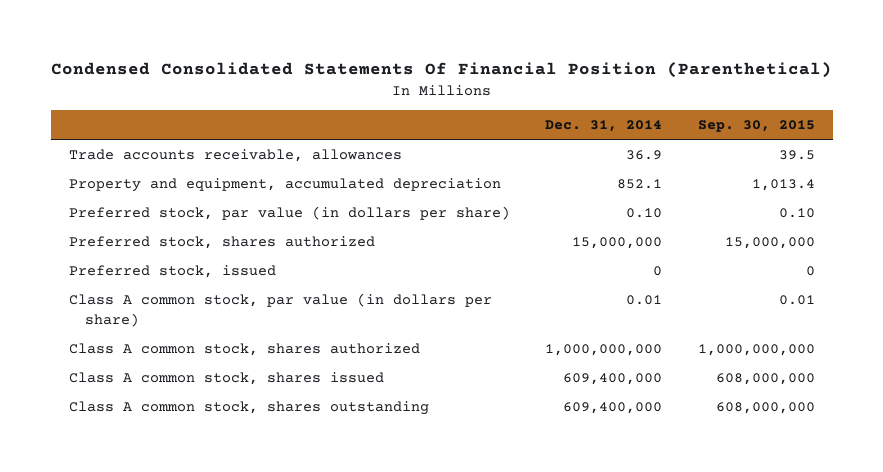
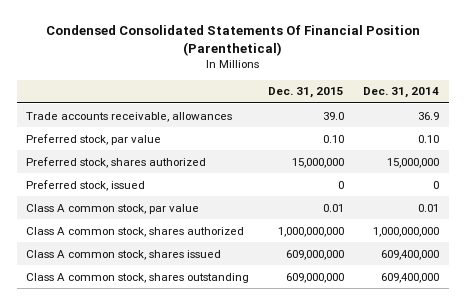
- | Dec. 31, 2014 | Sep. 30, 2015
+ | Dec. 31, 2015 | Dec. 31, 2014
- Property and equipment, accumulated depreciation | 852.1 | 1,013.4
- Preferred stock, par value (in dollars per share) | 0.10 | 0.10
+ Preferred stock, par value | 0.10 | 0.10
- Class A common stock, par value (in dollars per share) | 0.01 | 0.01
+ Class A common stock, par value | 0.01 | 0.01

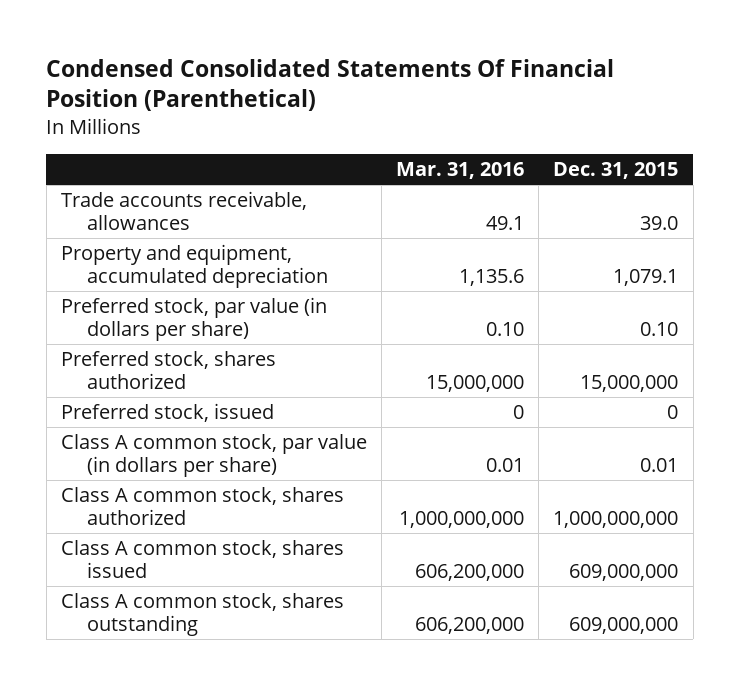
- | Dec. 31, 2015 | Dec. 31, 2014
+ | Mar. 31, 2016 | Dec. 31, 2015
- Preferred stock, par value | 0.10 | 0.10
+ Property and equipment, accumulated depreciation | 1,135.6 | 1,079.1
+ Preferred stock, par value (in dollars per share) | 0.10 | 0.10
- Class A common stock, par value | 0.01 | 0.01
+ Class A common stock, par value (in dollars per share) | 0.01 | 0.01

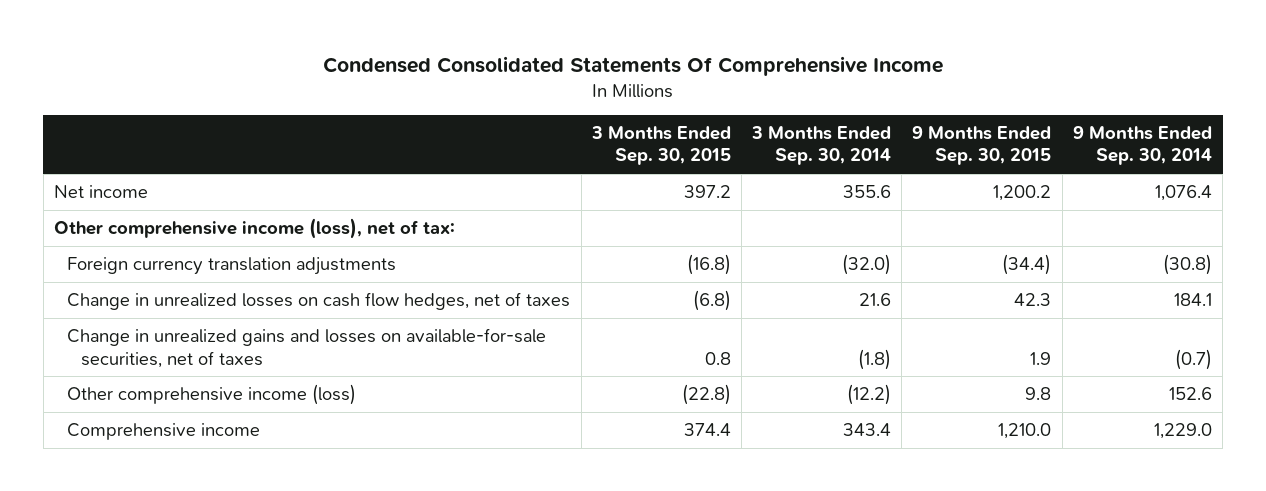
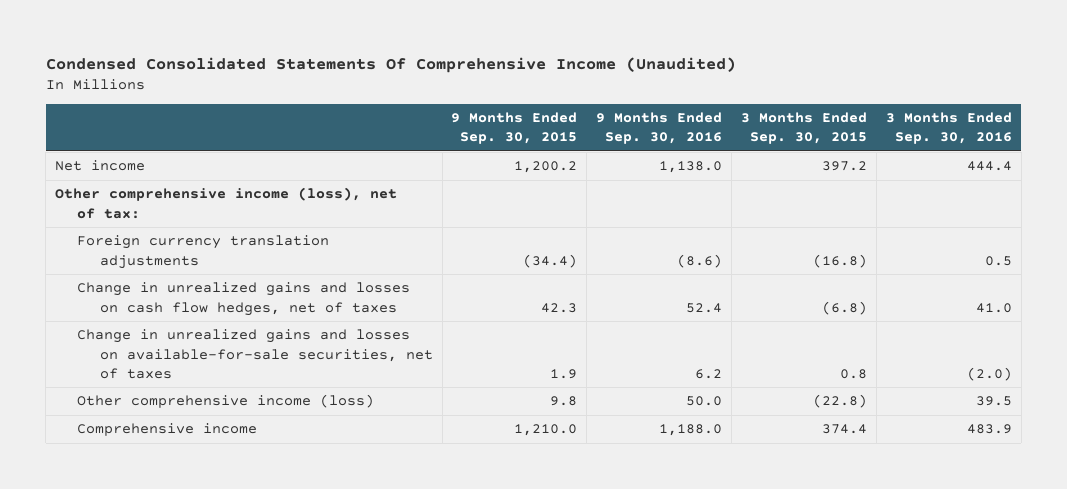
- Condensed Consolidated Statements Of Comprehensive Income
+ Condensed Consolidated Statements Of Comprehensive Income (Unaudited)
- | 3 Months Ended Sep. 30, 2015 | 3 Months Ended Sep. 30, 2014 | 9 Months Ended Sep. 30, 2015 | 9 Months Ended Sep. 30, 2014
+ | 9 Months Ended Sep. 30, 2015 | 9 Months Ended Sep. 30, 2016 | 3 Months Ended Sep. 30, 2015 | 3 Months Ended Sep. 30, 2016
- Change in unrealized losses on cash flow hedges, net of taxes | (6.8) | 21.6 | 42.3 | 184.1
+ Change in unrealized gains and losses on cash flow hedges, net of taxes | 42.3 | 52.4 | (6.8) | 41.0

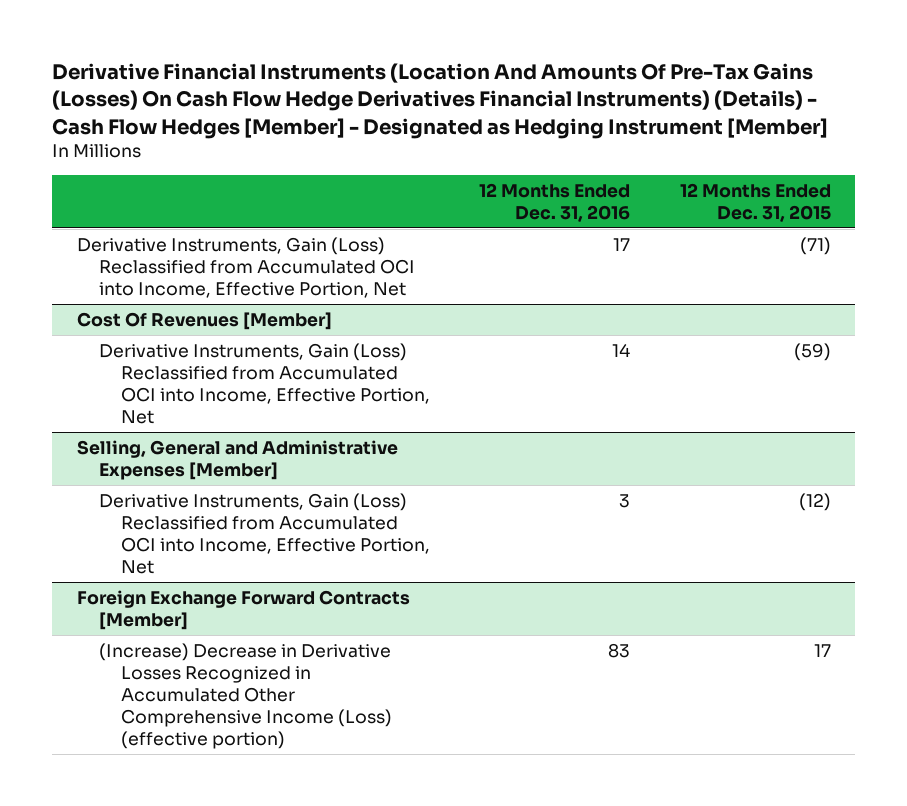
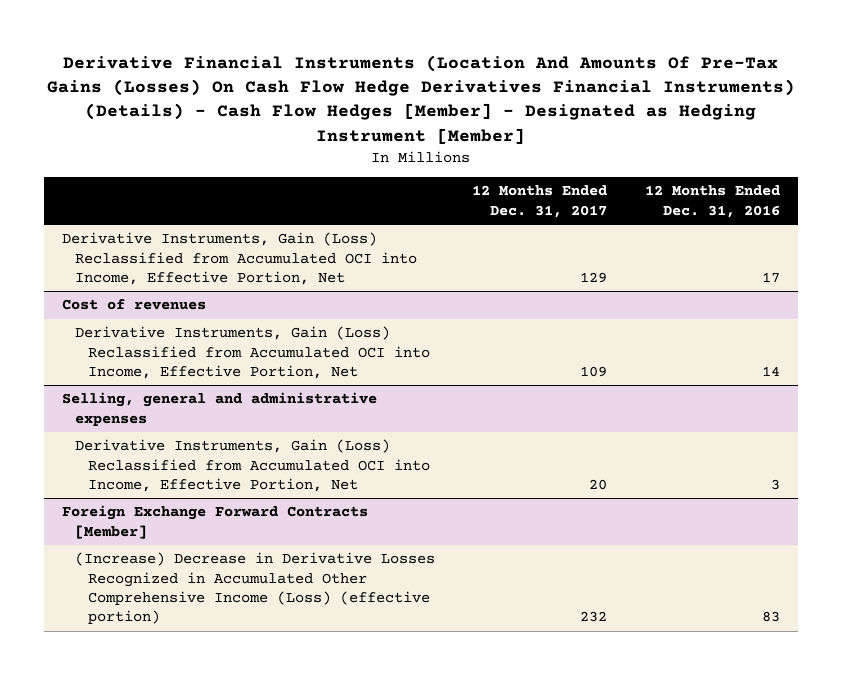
- | 12 Months Ended Dec. 31, 2016 | 12 Months Ended Dec. 31, 2015
+ | 12 Months Ended Dec. 31, 2017 | 12 Months Ended Dec. 31, 2016
- Cost Of Revenues [Member]
+ Cost of revenues
- Selling, General and Administrative Expenses [Member]
+ Selling, general and administrative expenses

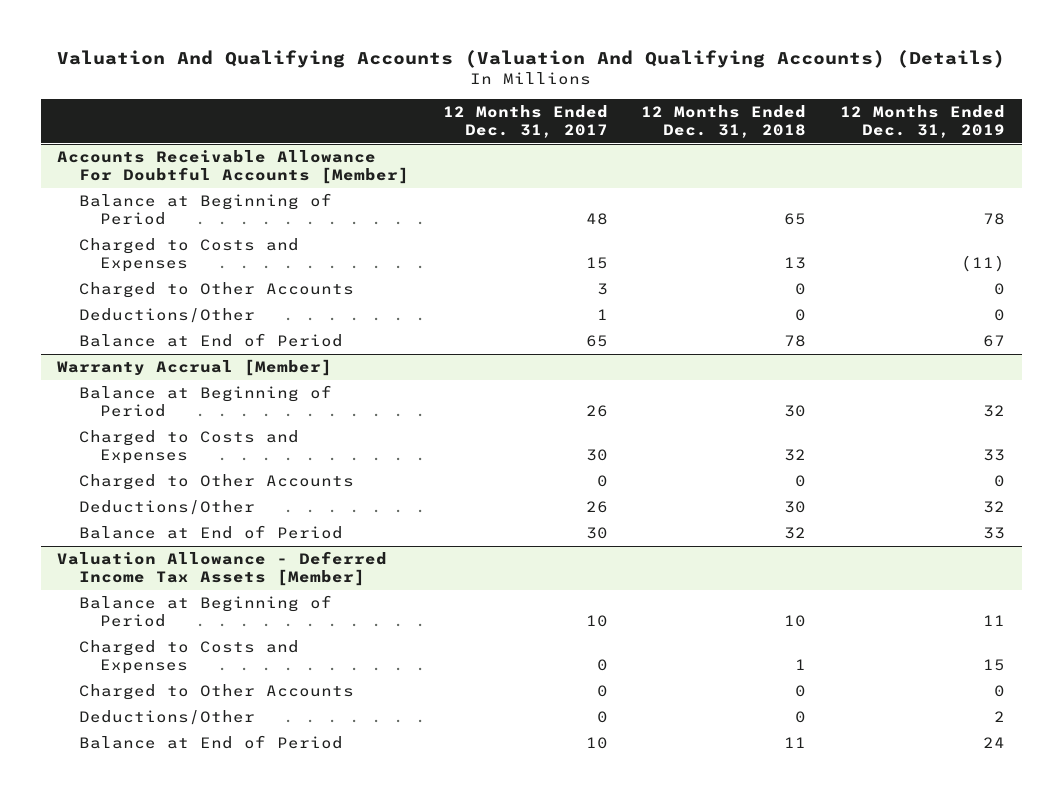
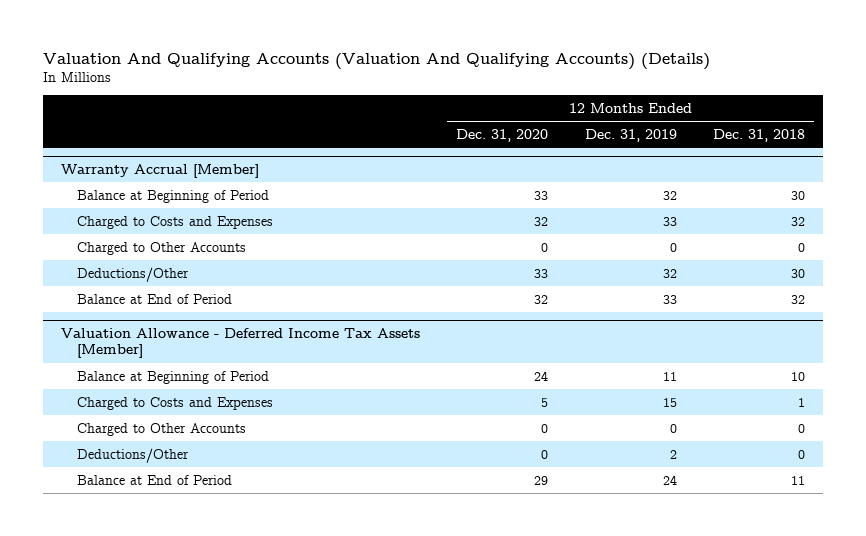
- | 12 Months Ended Dec. 31, 2017 | 12 Months Ended Dec. 31, 2018 | 12 Months Ended Dec. 31, 2019
+ | 12 Months Ended Dec. 31, 2020 | 12 Months Ended Dec. 31, 2019 | 12 Months Ended Dec. 31, 2018
- Accounts Receivable Allowance For Doubtful Accounts [Member]
- Balance at Beginning of Period | 48 | 65 | 78
- Charged to Costs and Expenses | 15 | 13 | (11)
- Charged to Other Accounts | 3 | 0 | 0
- Deductions/Other | 1 | 0 | 0
- Balance at End of Period | 65 | 78 | 67

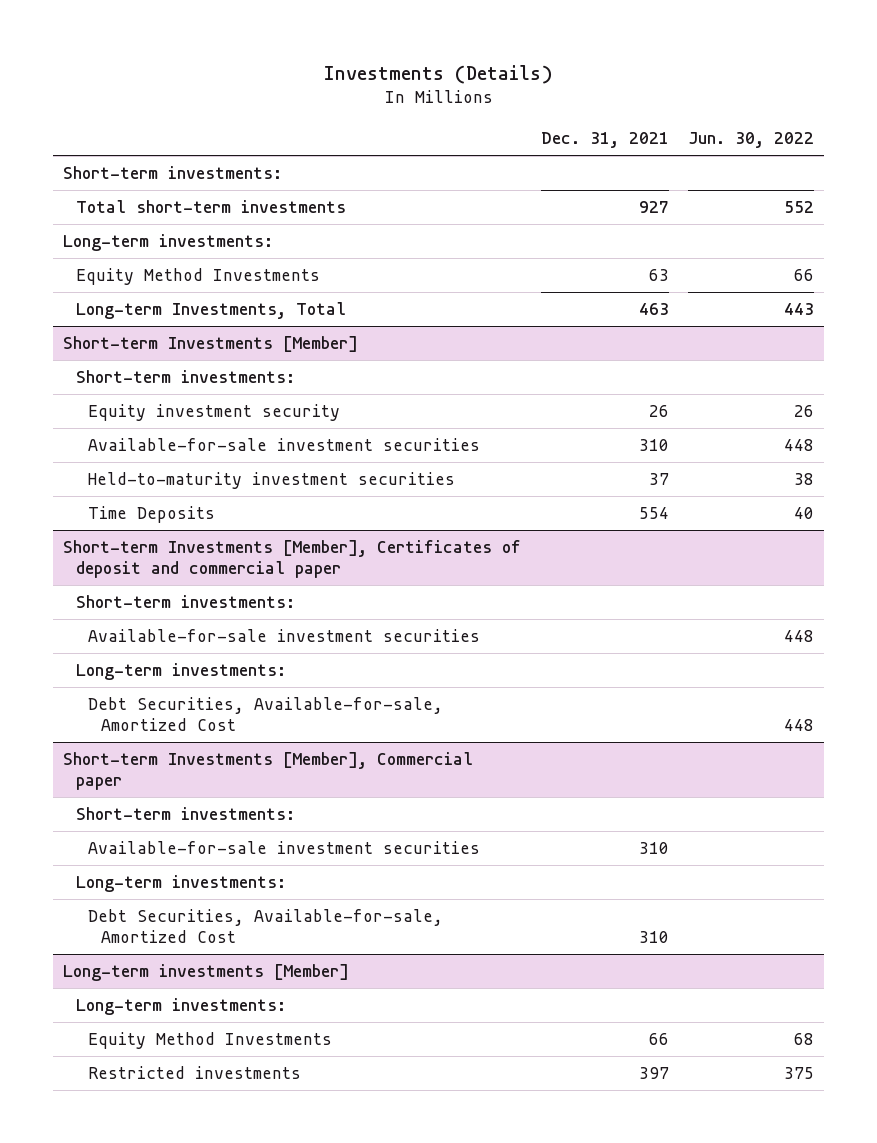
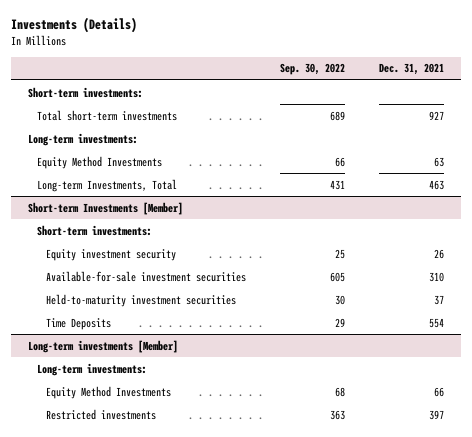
- | Dec. 31, 2021 | Jun. 30, 2022
+ | Sep. 30, 2022 | Dec. 31, 2021
- Short-term Investments [Member], Certificates of deposit and commercial paper
- Short-term investments:
- Available-for-sale investment securities | | 448
- Long-term investments:
- Debt Securities, Available-for-sale, Amortized Cost | | 448
- Short-term Investments [Member], Commercial paper
- Short-term investments:
- Available-for-sale investment securities | 310 |
- Long-term investments:
- Debt Securities, Available-for-sale, Amortized Cost | 310 |

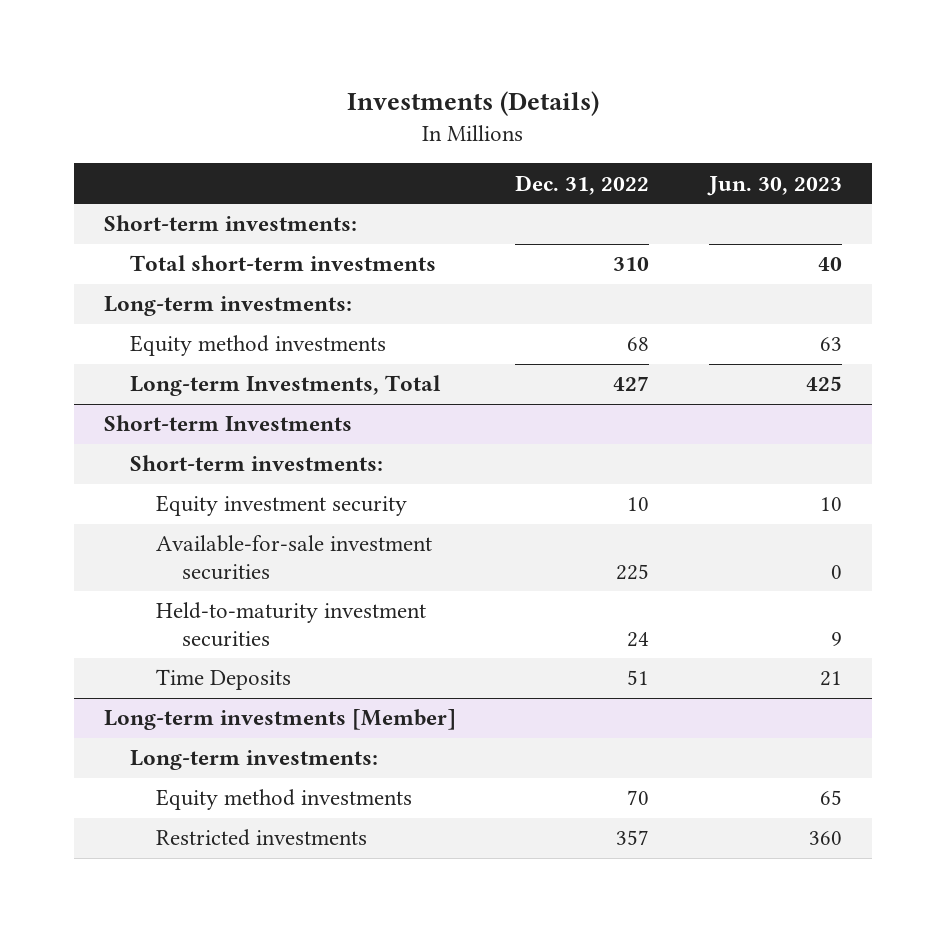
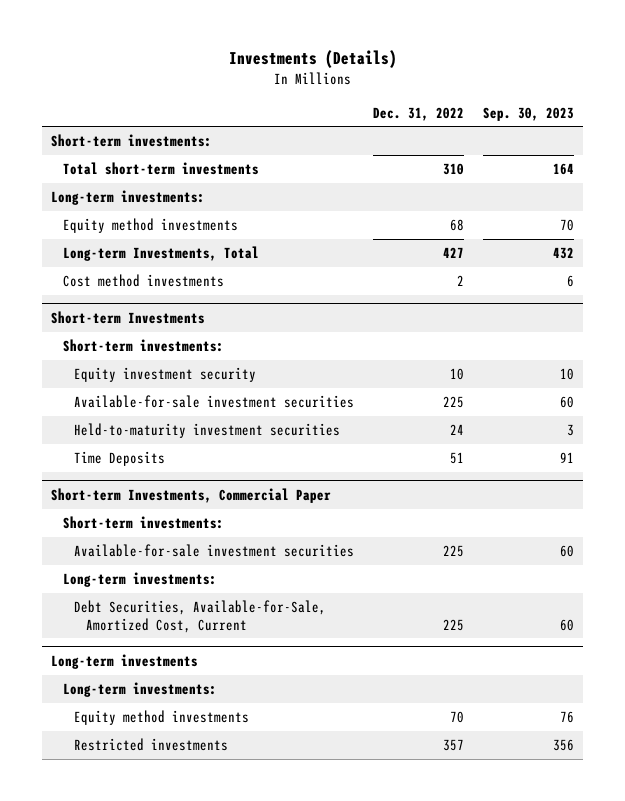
- | Dec. 31, 2022 | Jun. 30, 2023
+ | Dec. 31, 2022 | Sep. 30, 2023
+ Cost method investments | 2 | 6
- Long-term investments [Member]
+ Short-term Investments, Commercial Paper
+ Short-term investments:
+ Available-for-sale investment securities | 225 | 60
+ Debt Securities, Available-for-Sale, Amortized Cost, Current | 225 | 60
+ Long-term investments
+ Long-term investments:

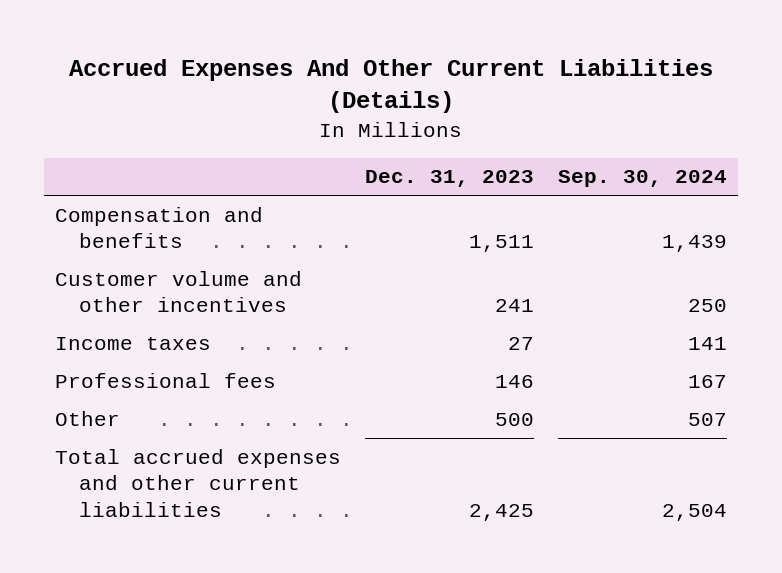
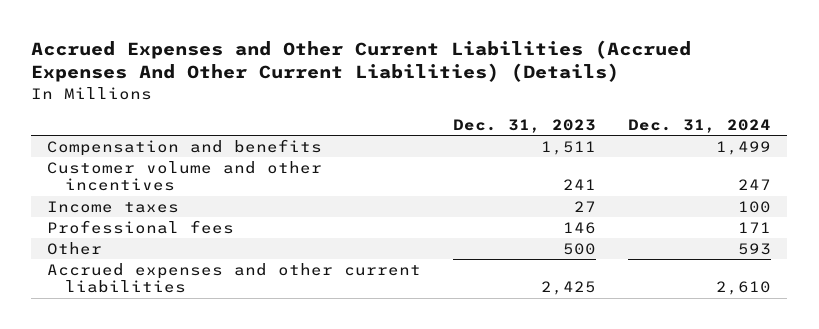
- Accrued Expenses And Other Current Liabilities (Details)
+ Accrued Expenses and Other Current Liabilities (Accrued Expenses And Other Current Liabilities) (Details)
- | Dec. 31, 2023 | Sep. 30, 2024
+ | Dec. 31, 2023 | Dec. 31, 2024
- Total accrued expenses and other current liabilities | 2,425 | 2,504
+ Accrued expenses and other current liabilities | 2,425 | 2,610

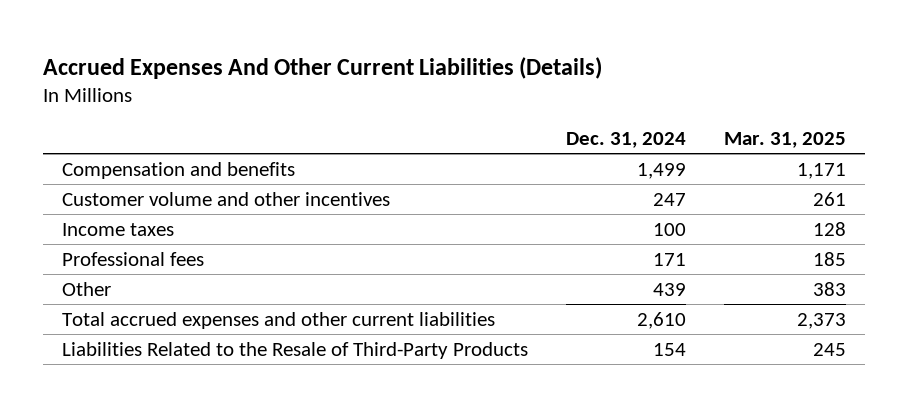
- Accrued Expenses and Other Current Liabilities (Accrued Expenses And Other Current Liabilities) (Details)
+ Accrued Expenses And Other Current Liabilities (Details)
- | Dec. 31, 2023 | Dec. 31, 2024
+ | Dec. 31, 2024 | Mar. 31, 2025
- Other | 500 | 593
- Accrued expenses and other current liabilities | 2,425 | 2,610
+ Other | 439 | 383
+ Total accrued expenses and other current liabilities | 2,610 | 2,373
+ Liabilities Related to the Resale of Third-Party Products | 154 | 245

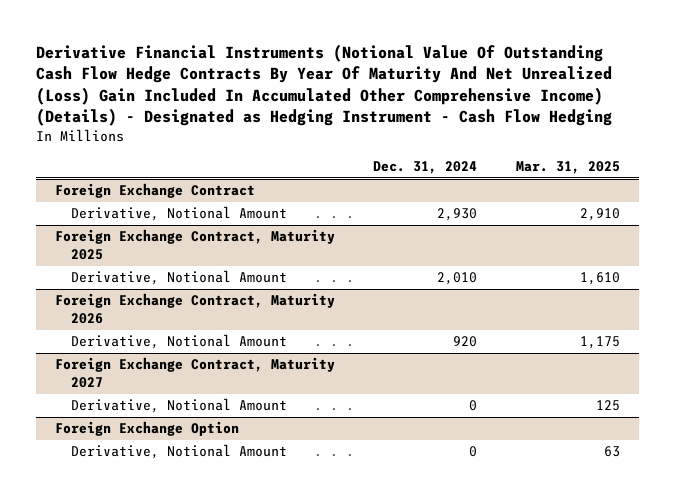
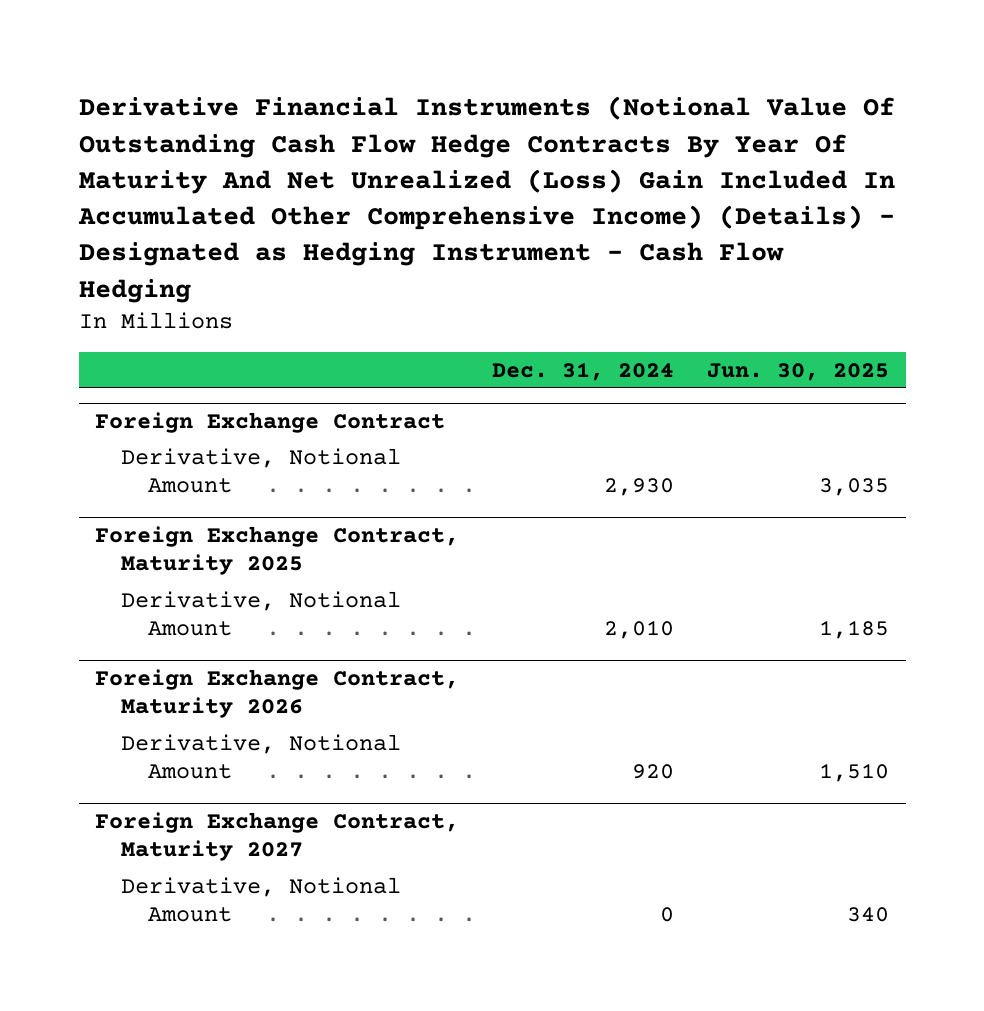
- | Dec. 31, 2024 | Mar. 31, 2025
+ | Dec. 31, 2024 | Jun. 30, 2025
- Foreign Exchange Option
- Derivative, Notional Amount | 0 | 63

